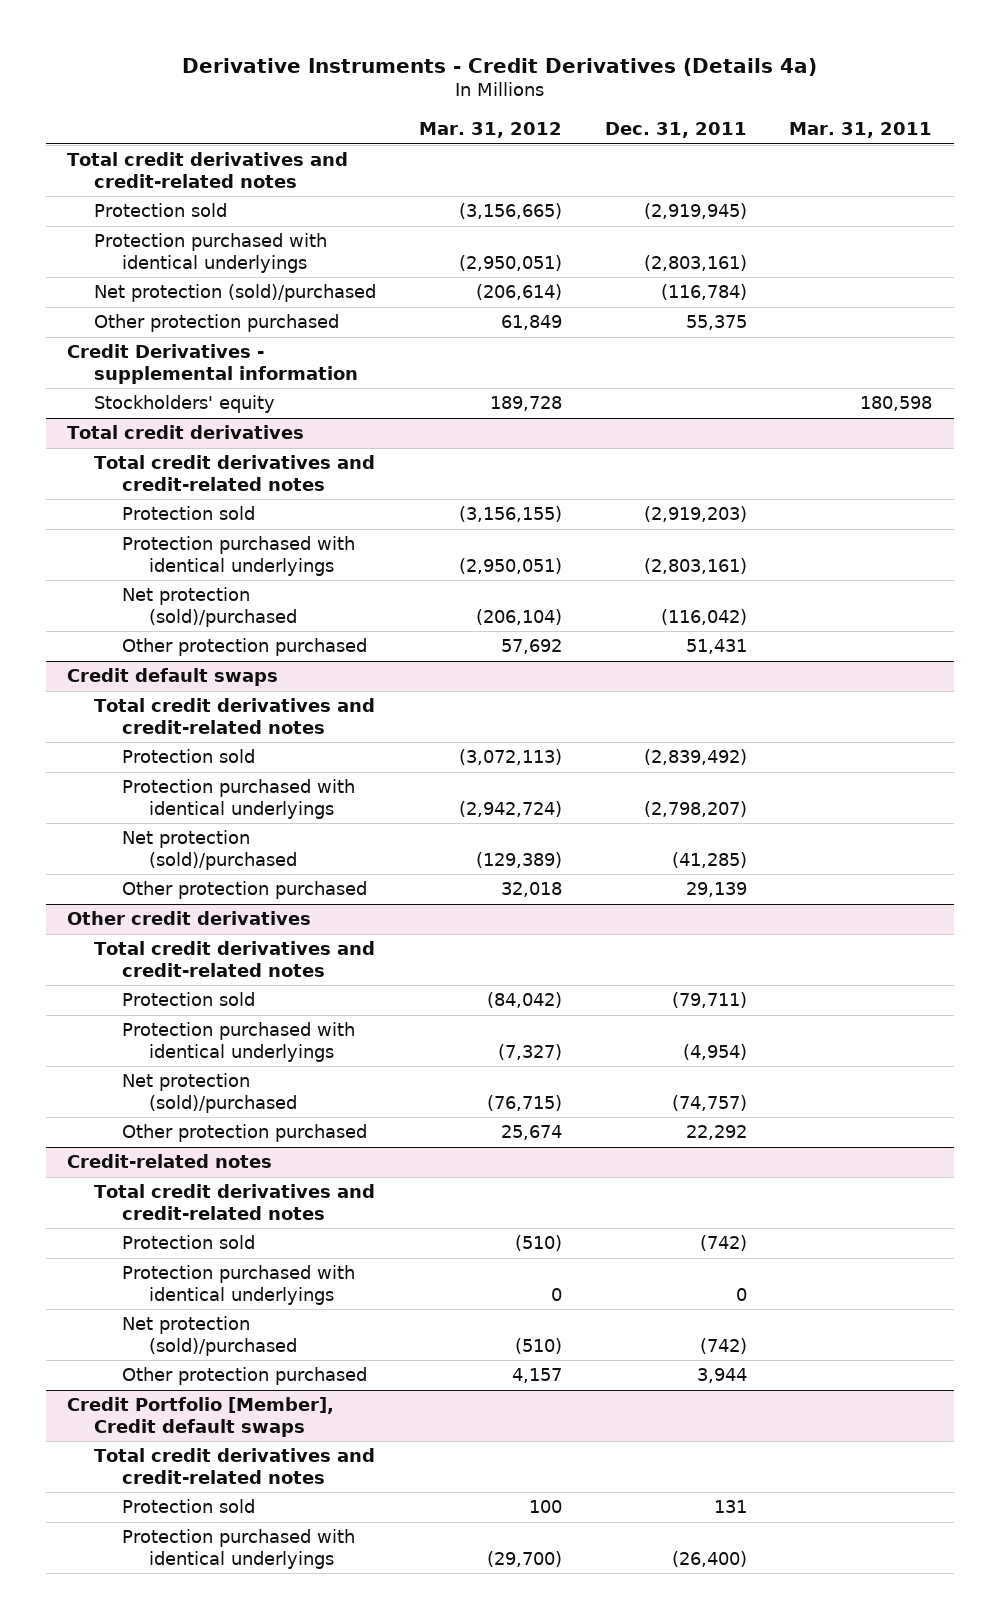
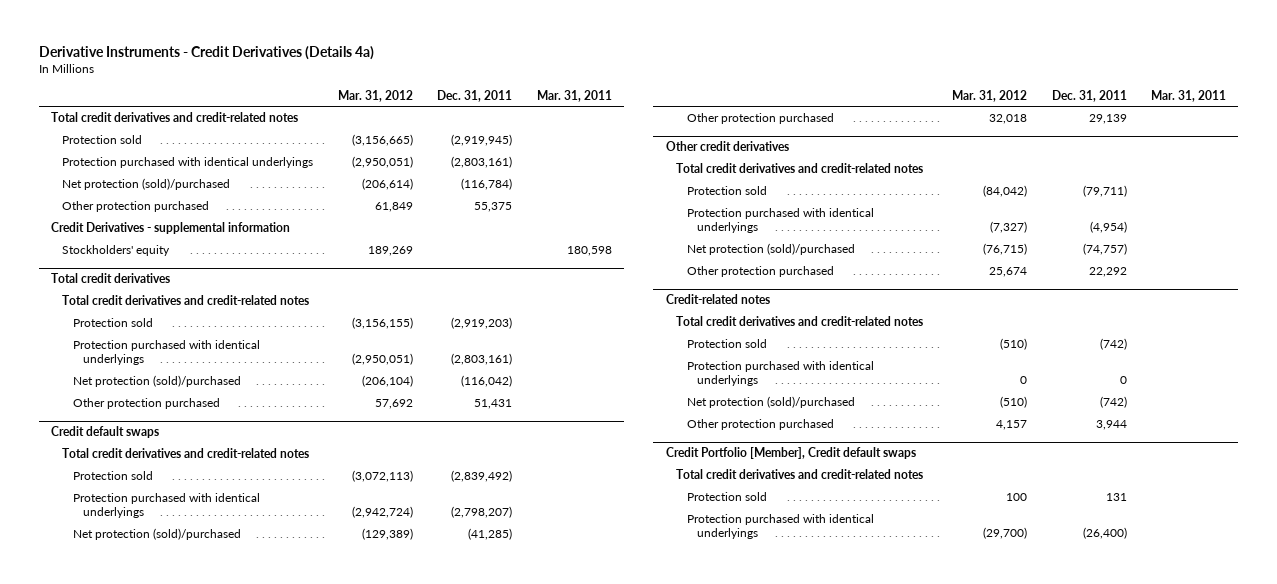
- Stockholders' equity | 189,728 | | 180,598
+ Stockholders' equity | 189,269 | | 180,598

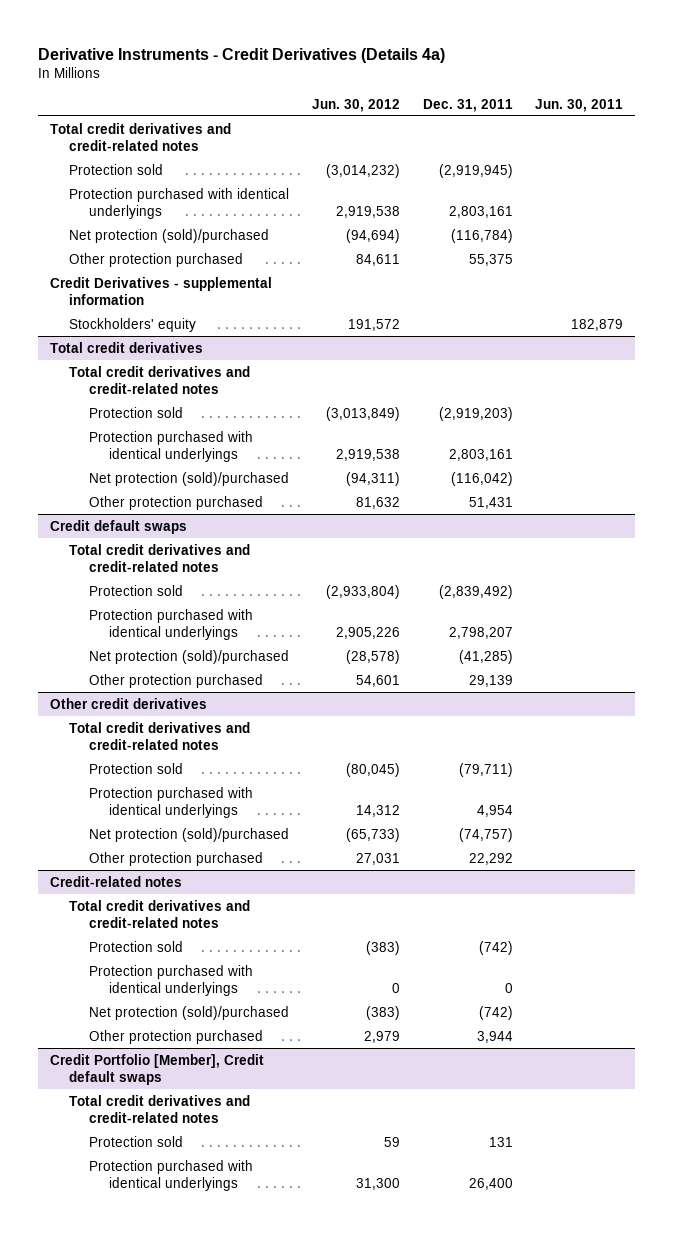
- | Mar. 31, 2012 | Dec. 31, 2011 | Mar. 31, 2011
+ | Jun. 30, 2012 | Dec. 31, 2011 | Jun. 30, 2011
- Protection purchased with identical underlyings | (2,950,051) | (2,803,161) |
+ Protection purchased with identical underlyings | 2,919,538 | 2,803,161 |
@ Total credit derivatives
- Protection purchased with identical underlyings | (2,950,051) | (2,803,161) |
+ Protection purchased with identical underlyings | 2,919,538 | 2,803,161 |
@ Credit default swaps
- Protection purchased with identical underlyings | (2,942,724) | (2,798,207) |
+ Protection purchased with identical underlyings | 2,905,226 | 2,798,207 |
@ Other credit derivatives
- Protection purchased with identical underlyings | (7,327) | (4,954) |
+ Protection purchased with identical underlyings | 14,312 | 4,954 |
@ Credit Portfolio [Member], Credit default swaps
- Protection purchased with identical underlyings | (29,700) | (26,400) |
+ Protection purchased with identical underlyings | 31,300 | 26,400 |

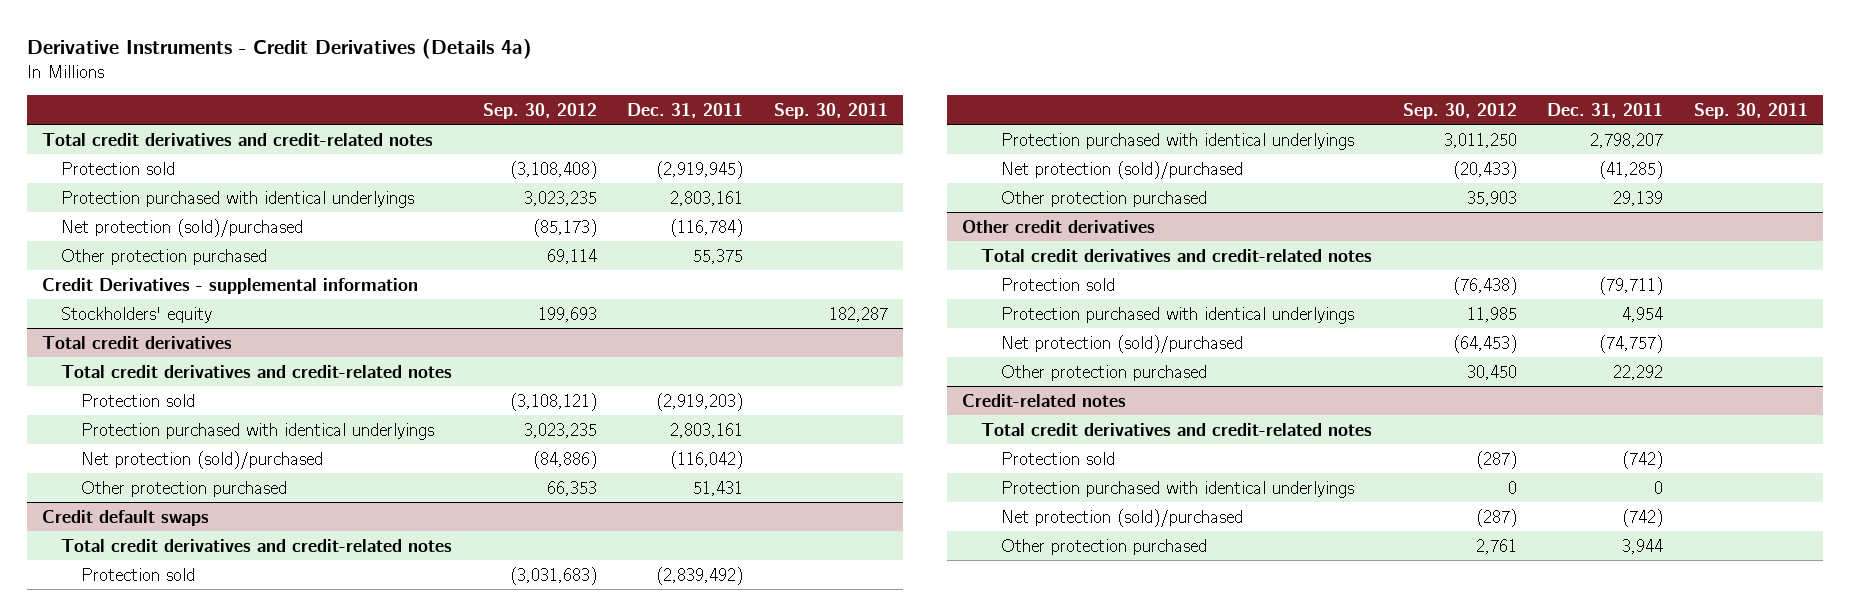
- | Jun. 30, 2012 | Dec. 31, 2011 | Jun. 30, 2011
+ | Sep. 30, 2012 | Dec. 31, 2011 | Sep. 30, 2011
- Credit Portfolio [Member], Credit default swaps
- Total credit derivatives and credit-related notes
- Protection sold | 59 | 131 |
- Protection purchased with identical underlyings | 31,300 | 26,400 |

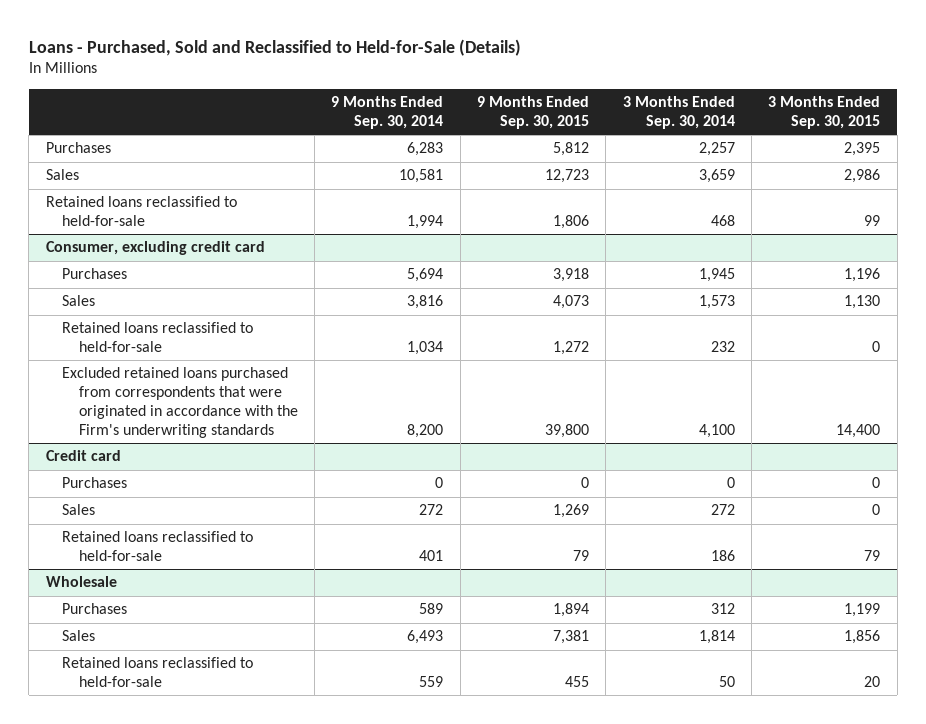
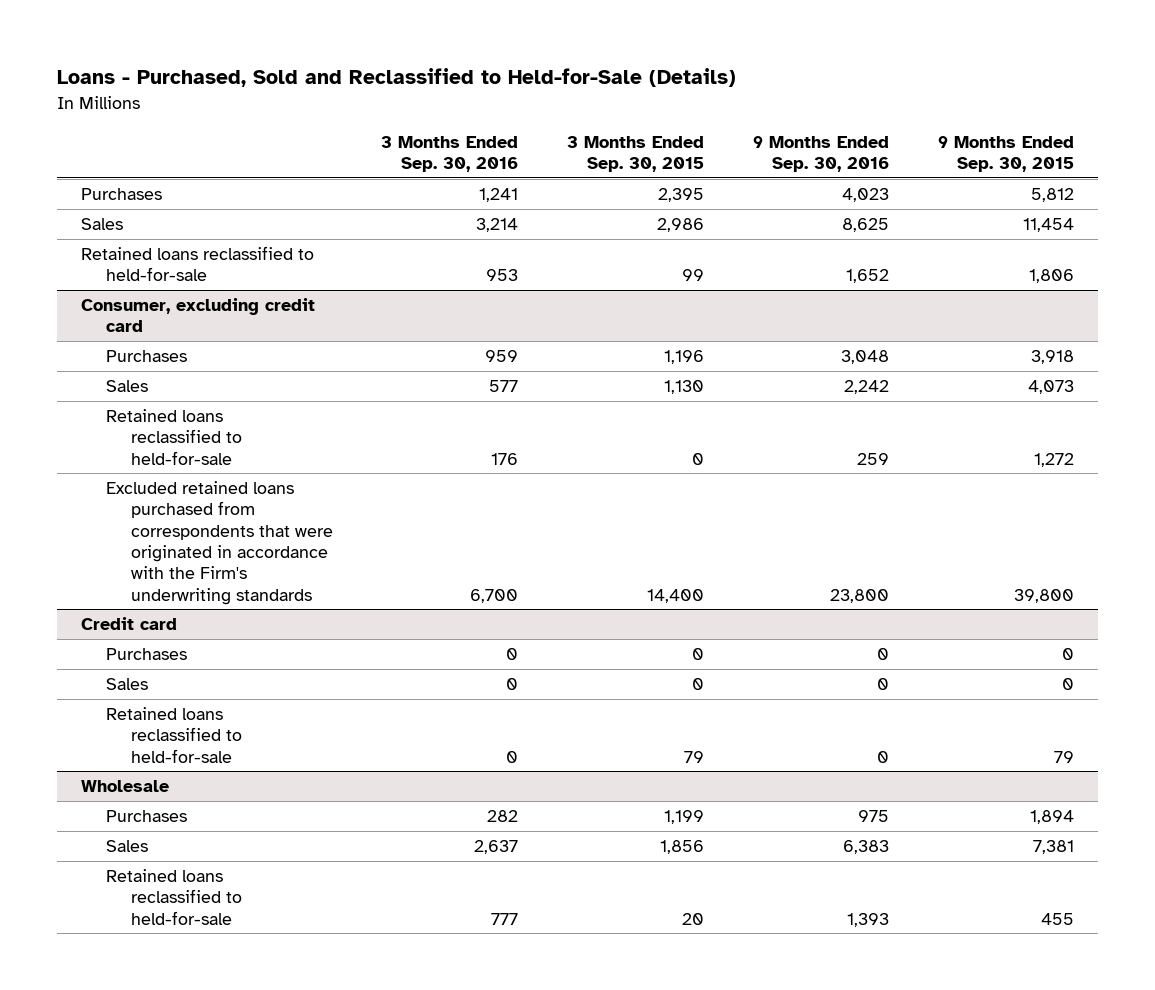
- | 9 Months Ended Sep. 30, 2014 | 9 Months Ended Sep. 30, 2015 | 3 Months Ended Sep. 30, 2014 | 3 Months Ended Sep. 30, 2015
+ | 3 Months Ended Sep. 30, 2016 | 3 Months Ended Sep. 30, 2015 | 9 Months Ended Sep. 30, 2016 | 9 Months Ended Sep. 30, 2015
- Sales | 10,581 | 12,723 | 3,659 | 2,986
+ Sales | 3,214 | 2,986 | 8,625 | 11,454
@ Credit card
- Sales | 272 | 1,269 | 272 | 0
+ Sales | 0 | 0 | 0 | 0

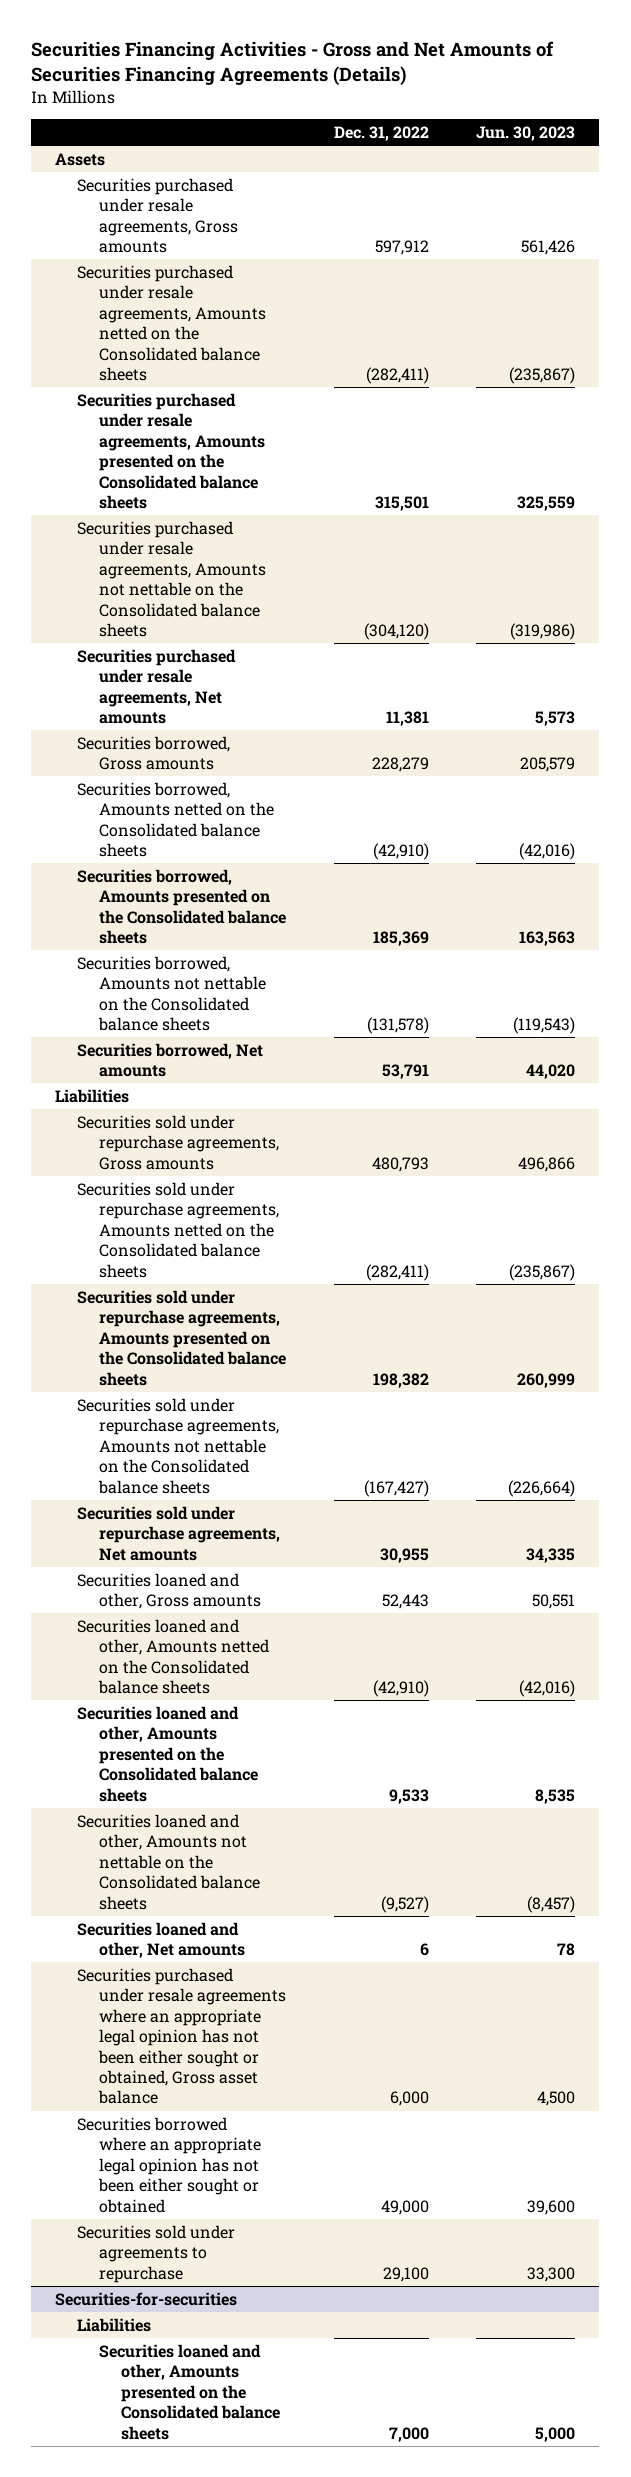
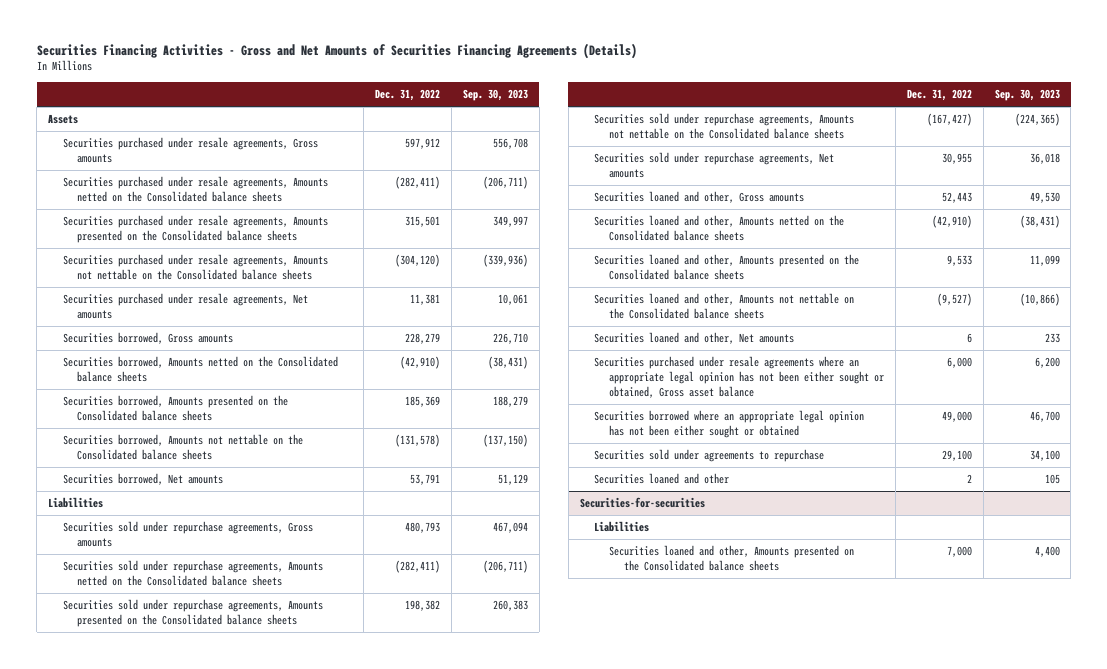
- | Dec. 31, 2022 | Jun. 30, 2023
+ | Dec. 31, 2022 | Sep. 30, 2023
+ Securities loaned and other | 2 | 105

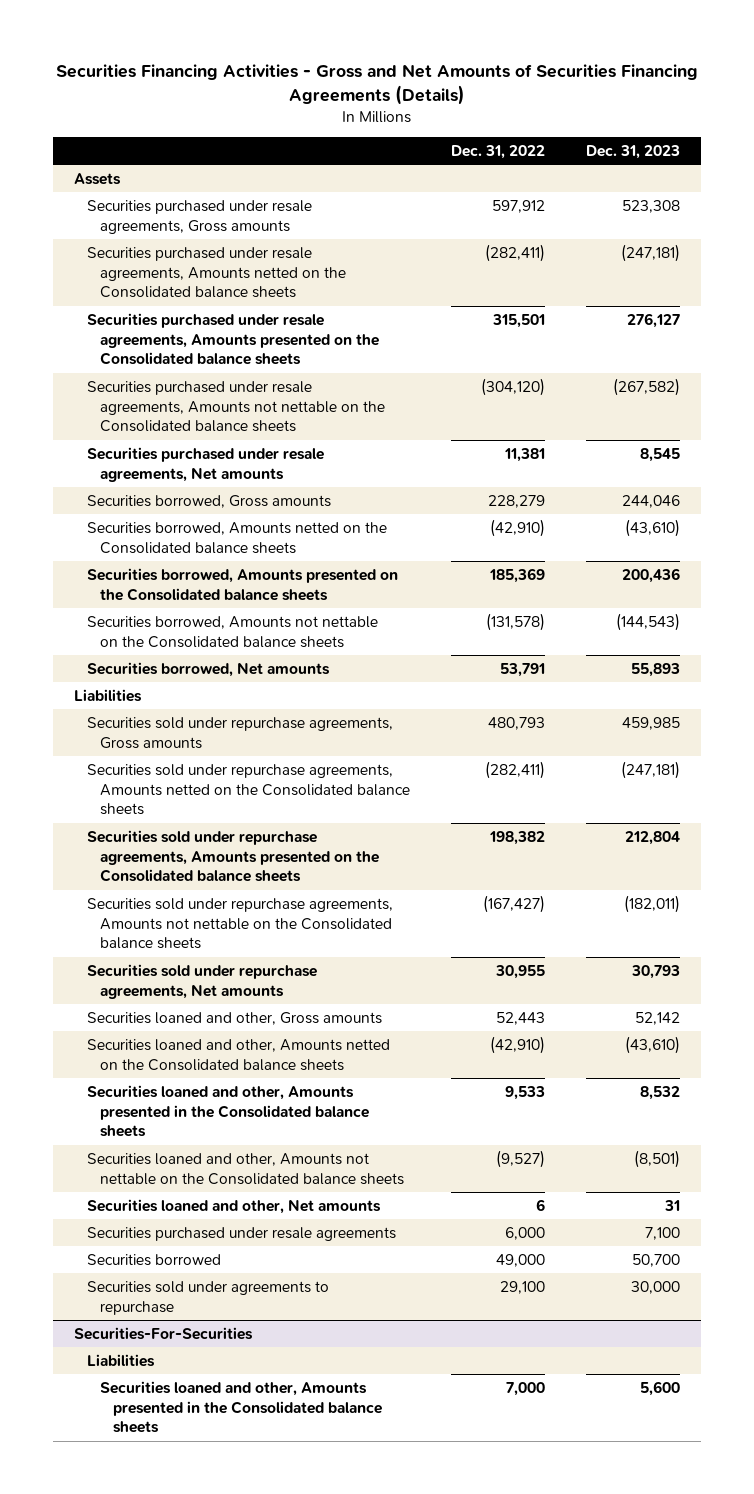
- | Dec. 31, 2022 | Sep. 30, 2023
+ | Dec. 31, 2022 | Dec. 31, 2023
- Securities loaned and other, Amounts presented on the Consolidated balance sheets | 9,533 | 11,099
+ Securities loaned and other, Amounts presented in the Consolidated balance sheets | 9,533 | 8,532
- Securities purchased under resale agreements where an appropriate legal opinion has not been either sought or obtained, Gross asset balance | 6,000 | 6,200
- Securities borrowed where an appropriate legal opinion has not been either sought or obtained | 49,000 | 46,700
+ Securities purchased under resale agreements | 6,000 | 7,100
+ Securities borrowed | 49,000 | 50,700
- Securities loaned and other | 2 | 105
- Securities-for-securities
+ Securities-For-Securities
- Securities loaned and other, Amounts presented on the Consolidated balance sheets | 7,000 | 4,400
+ Securities loaned and other, Amounts presented in the Consolidated balance sheets | 7,000 | 5,600

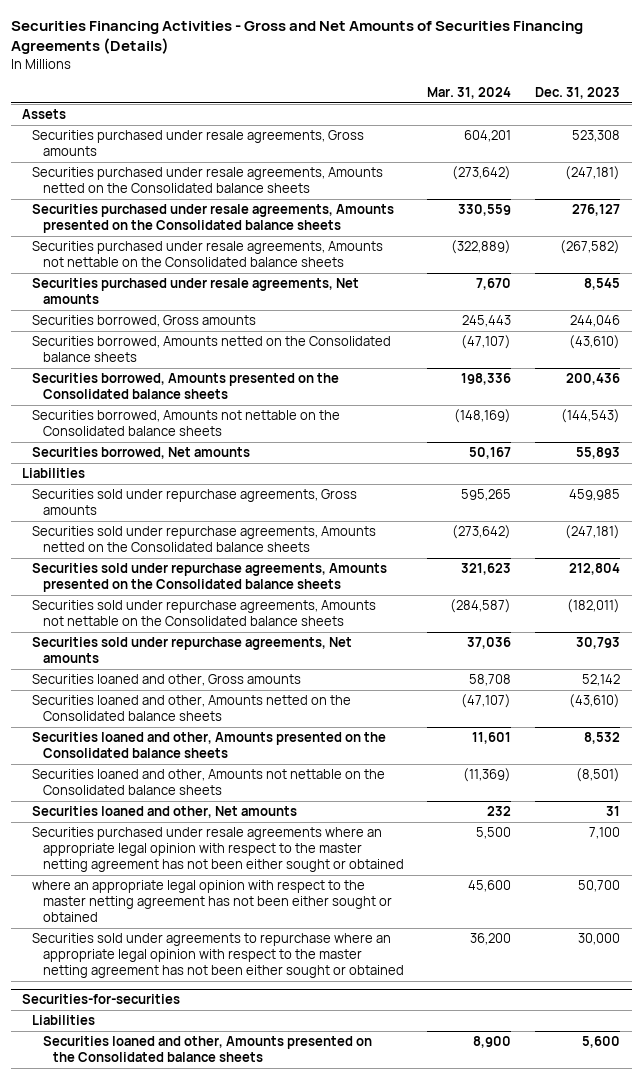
- | Dec. 31, 2022 | Dec. 31, 2023
+ | Mar. 31, 2024 | Dec. 31, 2023
- Securities loaned and other, Amounts presented in the Consolidated balance sheets | 9,533 | 8,532
+ Securities loaned and other, Amounts presented on the Consolidated balance sheets | 11,601 | 8,532
- Securities purchased under resale agreements | 6,000 | 7,100
- Securities borrowed | 49,000 | 50,700
- Securities sold under agreements to repurchase | 29,100 | 30,000
- Securities-For-Securities
+ Securities purchased under resale agreements where an appropriate legal opinion with respect to the master netting agreement has not been either sought or obtained | 5,500 | 7,100
+ where an appropriate legal opinion with respect to the master netting agreement has not been either sought or obtained | 45,600 | 50,700
+ Securities sold under agreements to repurchase where an appropriate legal opinion with respect to the master netting agreement has not been either sought or obtained | 36,200 | 30,000
+ Securities-for-securities
- Securities loaned and other, Amounts presented in the Consolidated balance sheets | 7,000 | 5,600
+ Securities loaned and other, Amounts presented on the Consolidated balance sheets | 8,900 | 5,600

